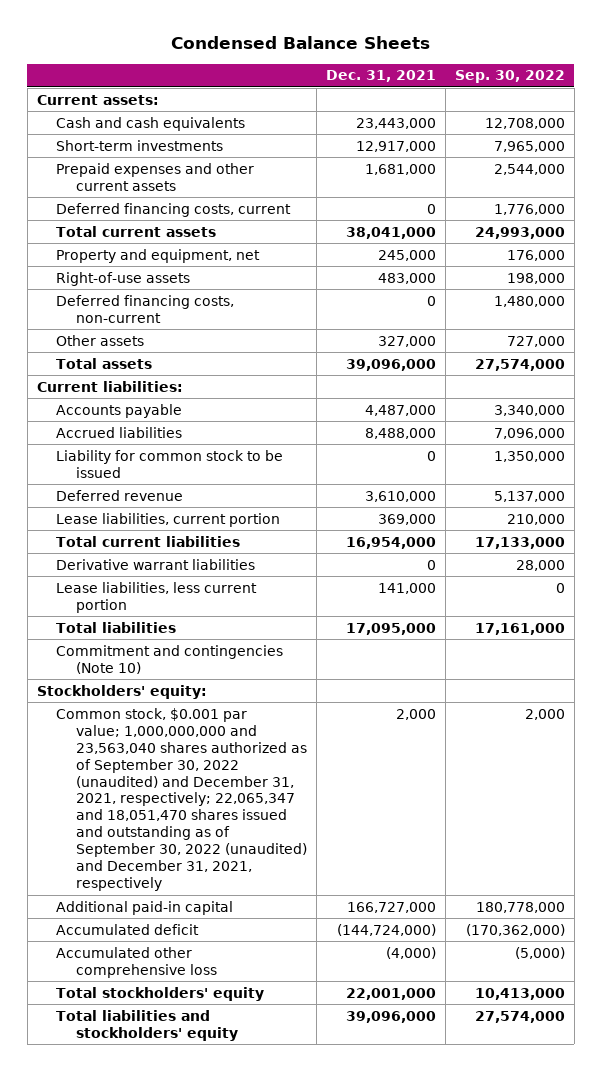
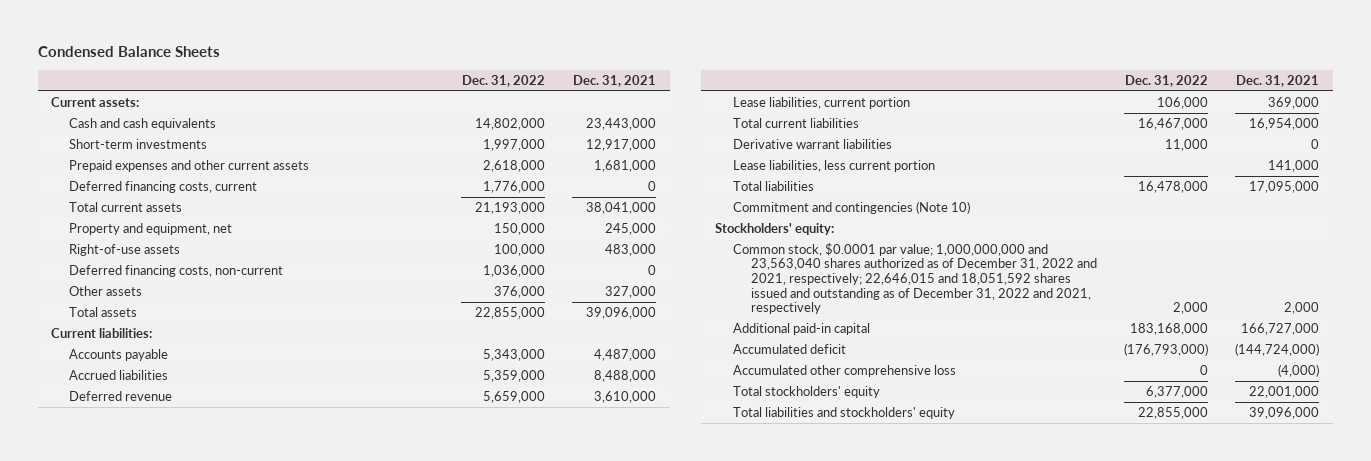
- | Dec. 31, 2021 | Sep. 30, 2022
+ | Dec. 31, 2022 | Dec. 31, 2021
- Liability for common stock to be issued | 0 | 1,350,000
- Common stock, $0.001 par value; 1,000,000,000 and 23,563,040 shares authorized as of September 30, 2022 (unaudited) and December 31, 2021, respectively; 22,065,347 and 18,051,470 shares issued and outstanding as of September 30, 2022 (unaudited) and December 31, 2021, respectively | 2,000 | 2,000
+ Common stock, $0.0001 par value; 1,000,000,000 and 23,563,040 shares authorized as of December 31, 2022 and 2021, respectively; 22,646,015 and 18,051,592 shares issued and outstanding as of December 31, 2022 and 2021, respectively | 2,000 | 2,000

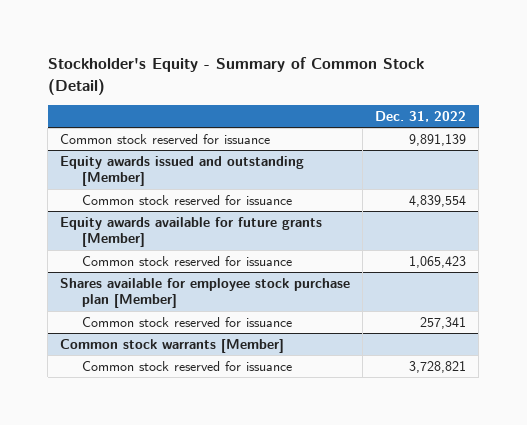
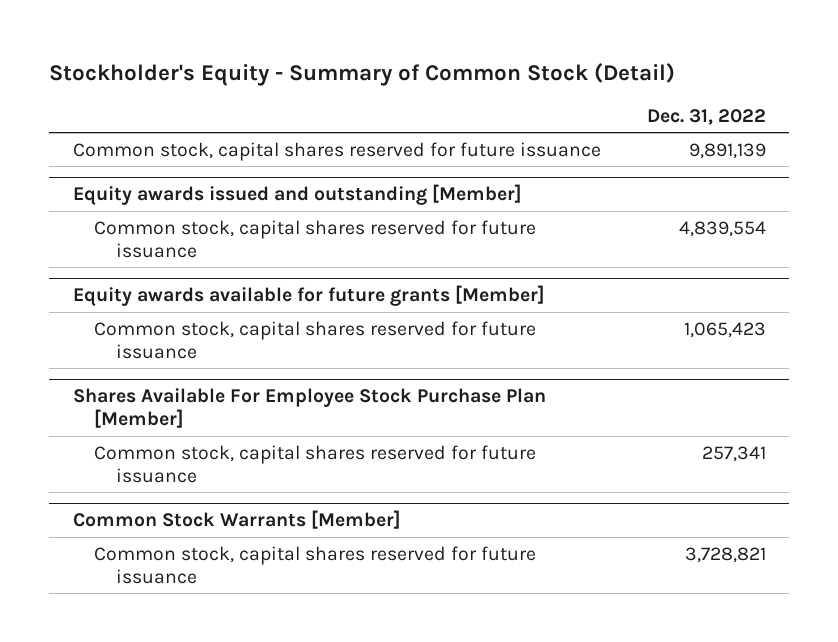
- Common stock reserved for issuance | 9,891,139
+ Common stock, capital shares reserved for future issuance | 9,891,139
@ Equity awards issued and outstanding [Member]
- Common stock reserved for issuance | 4,839,554
+ Common stock, capital shares reserved for future issuance | 4,839,554
@ Equity awards available for future grants [Member]
- Common stock reserved for issuance | 1,065,423
- Shares available for employee stock purchase plan [Member]
- Common stock reserved for issuance | 257,341
- Common stock warrants [Member]
- Common stock reserved for issuance | 3,728,821
@ Equity awards available for future grants [Member]
+ Common stock, capital shares reserved for future issuance | 1,065,423
+ Shares Available For Employee Stock Purchase Plan [Member]
+ Common stock, capital shares reserved for future issuance | 257,341
+ Common Stock Warrants [Member]
+ Common stock, capital shares reserved for future issuance | 3,728,821

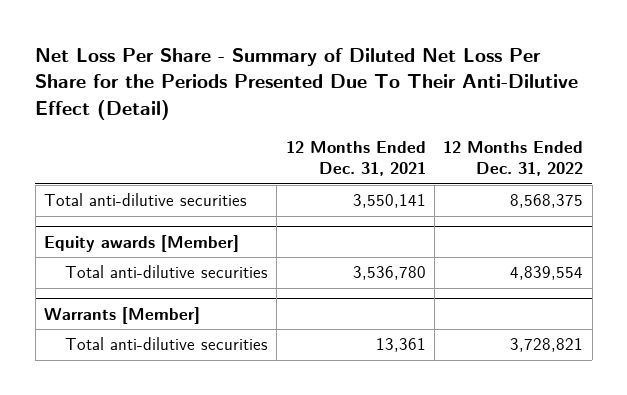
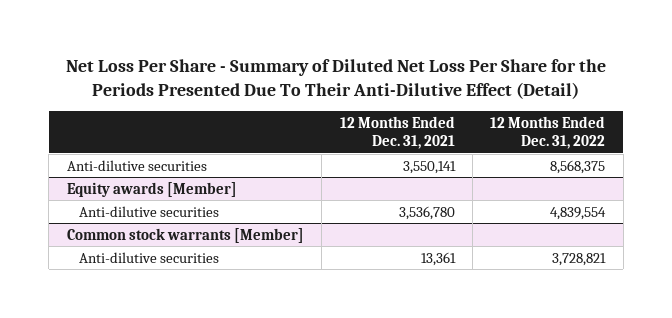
- Total anti-dilutive securities | 3,550,141 | 8,568,375
+ Anti-dilutive securities | 3,550,141 | 8,568,375
@ Equity awards [Member]
- Total anti-dilutive securities | 3,536,780 | 4,839,554
- Warrants [Member]
- Total anti-dilutive securities | 13,361 | 3,728,821
@ Equity awards [Member]
+ Anti-dilutive securities | 3,536,780 | 4,839,554
+ Common stock warrants [Member]
+ Anti-dilutive securities | 13,361 | 3,728,821

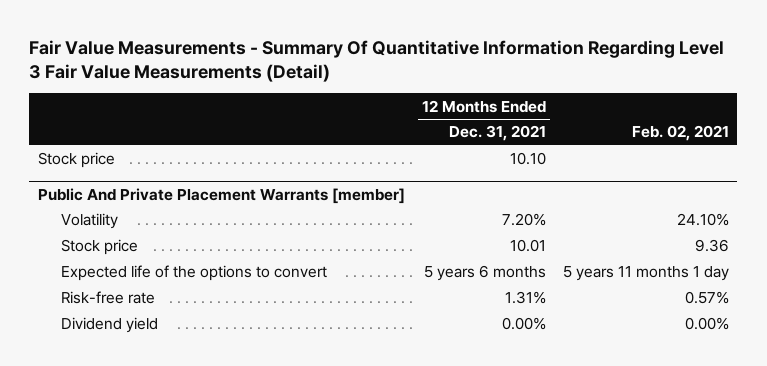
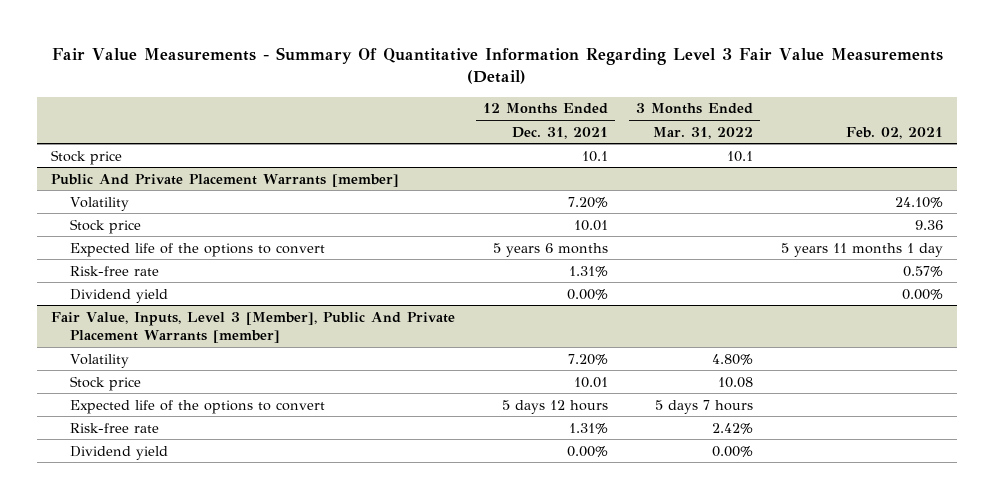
- | 12 Months Ended Dec. 31, 2021 | Feb. 02, 2021
+ | 12 Months Ended Dec. 31, 2021 | 3 Months Ended Mar. 31, 2022 | Feb. 02, 2021
- Stock price | 10.10 |
+ Stock price | 10.1 | 10.1 |
+ Fair Value, Inputs, Level 3 [Member], Public And Private Placement Warrants [member]
+ Volatility | 7.20% | 4.80% |
+ Stock price | 10.01 | 10.08 |
+ Expected life of the options to convert | 5 days 12 hours | 5 days 7 hours |
+ Risk-free rate | 1.31% | 2.42% |
+ Dividend yield | 0.00% | 0.00% |

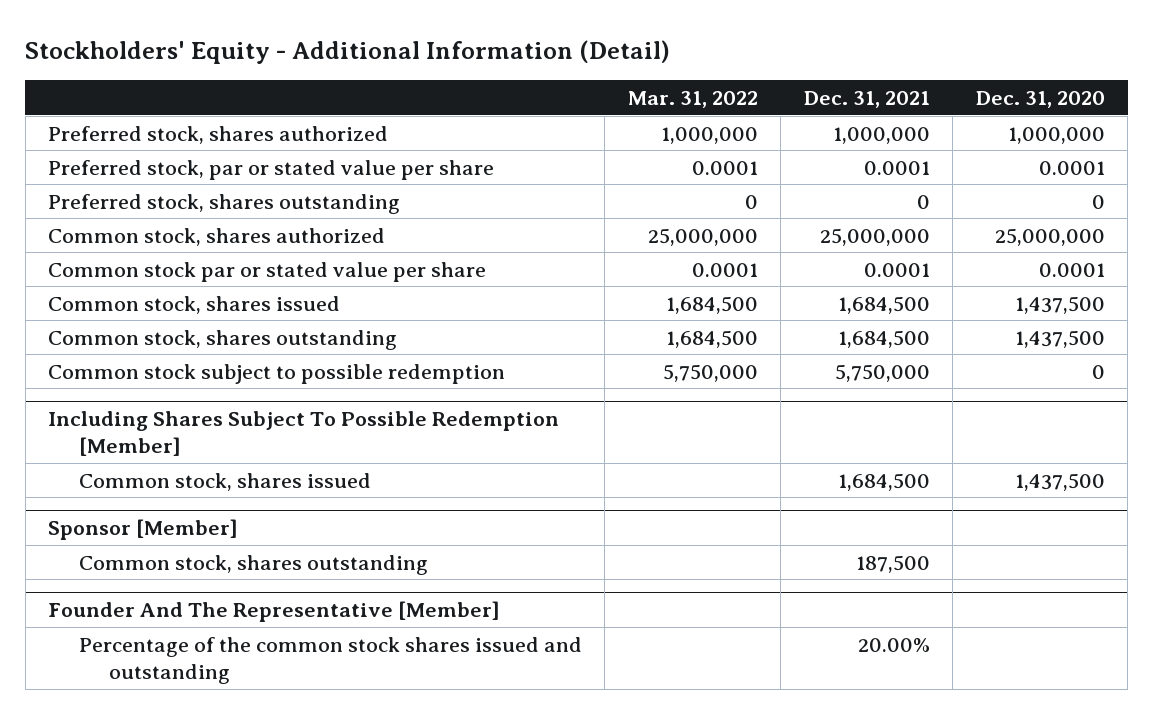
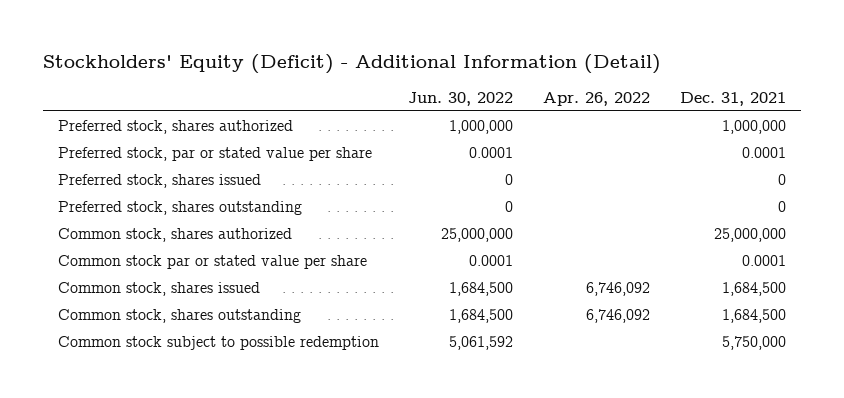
- Stockholders' Equity - Additional Information (Detail)
+ Stockholders' Equity (Deficit) - Additional Information (Detail)
- | Mar. 31, 2022 | Dec. 31, 2021 | Dec. 31, 2020
+ | Jun. 30, 2022 | Apr. 26, 2022 | Dec. 31, 2021
+ Preferred stock, shares issued | 0 | | 0
- Including Shares Subject To Possible Redemption [Member]
- Common stock, shares issued | | 1,684,500 | 1,437,500
- Sponsor [Member]
- Common stock, shares outstanding | | 187,500 |
- Founder And The Representative [Member]
- Percentage of the common stock shares issued and outstanding | | 20.00% |

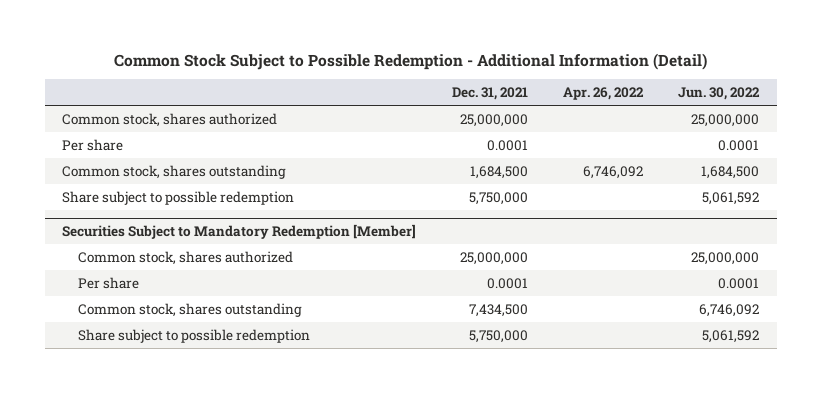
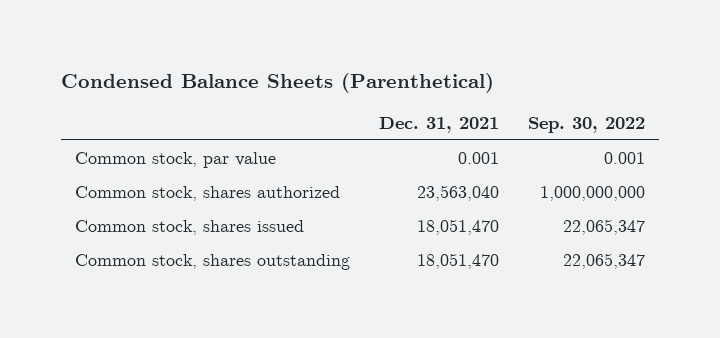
- Common Stock Subject to Possible Redemption - Additional Information (Detail)
+ Condensed Balance Sheets (Parenthetical)
- | Dec. 31, 2021 | Apr. 26, 2022 | Jun. 30, 2022
+ | Dec. 31, 2021 | Sep. 30, 2022
- Common stock, shares authorized | 25,000,000 | | 25,000,000
- Per share | 0.0001 | | 0.0001
- Common stock, shares outstanding | 1,684,500 | 6,746,092 | 1,684,500
- Share subject to possible redemption | 5,750,000 | | 5,061,592
- Securities Subject to Mandatory Redemption [Member]
- Common stock, shares authorized | 25,000,000 | | 25,000,000
- Per share | 0.0001 | | 0.0001
- Common stock, shares outstanding | 7,434,500 | | 6,746,092
- Share subject to possible redemption | 5,750,000 | | 5,061,592
+ Common stock, par value | 0.001 | 0.001
+ Common stock, shares authorized | 23,563,040 | 1,000,000,000
+ Common stock, shares issued | 18,051,470 | 22,065,347
+ Common stock, shares outstanding | 18,051,470 | 22,065,347

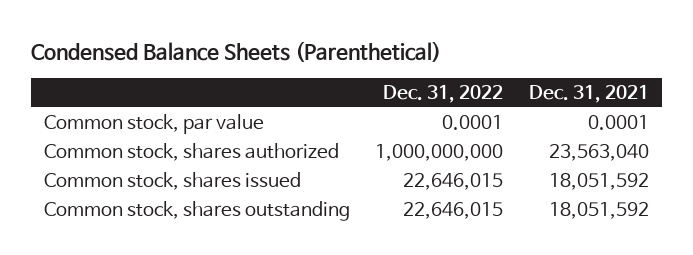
- | Dec. 31, 2021 | Sep. 30, 2022
+ | Dec. 31, 2022 | Dec. 31, 2021
- Common stock, par value | 0.001 | 0.001
+ Common stock, par value | 0.0001 | 0.0001
- Common stock, shares issued | 18,051,470 | 22,065,347
- Common stock, shares outstanding | 18,051,470 | 22,065,347
+ Common stock, shares issued | 22,646,015 | 18,051,592
+ Common stock, shares outstanding | 22,646,015 | 18,051,592

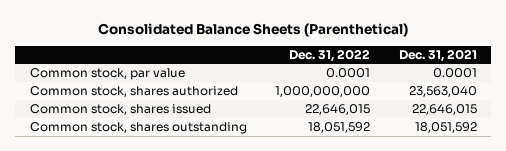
- Condensed Balance Sheets (Parenthetical)
+ Consolidated Balance Sheets (Parenthetical)
- Common stock, shares issued | 22,646,015 | 18,051,592
- Common stock, shares outstanding | 22,646,015 | 18,051,592
+ Common stock, shares issued | 22,646,015 | 22,646,015
+ Common stock, shares outstanding | 18,051,592 | 18,051,592

